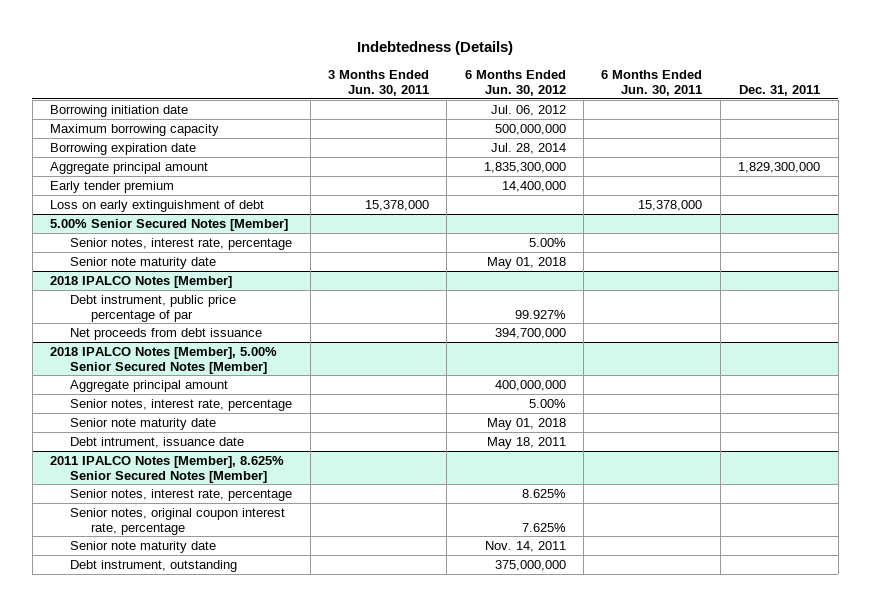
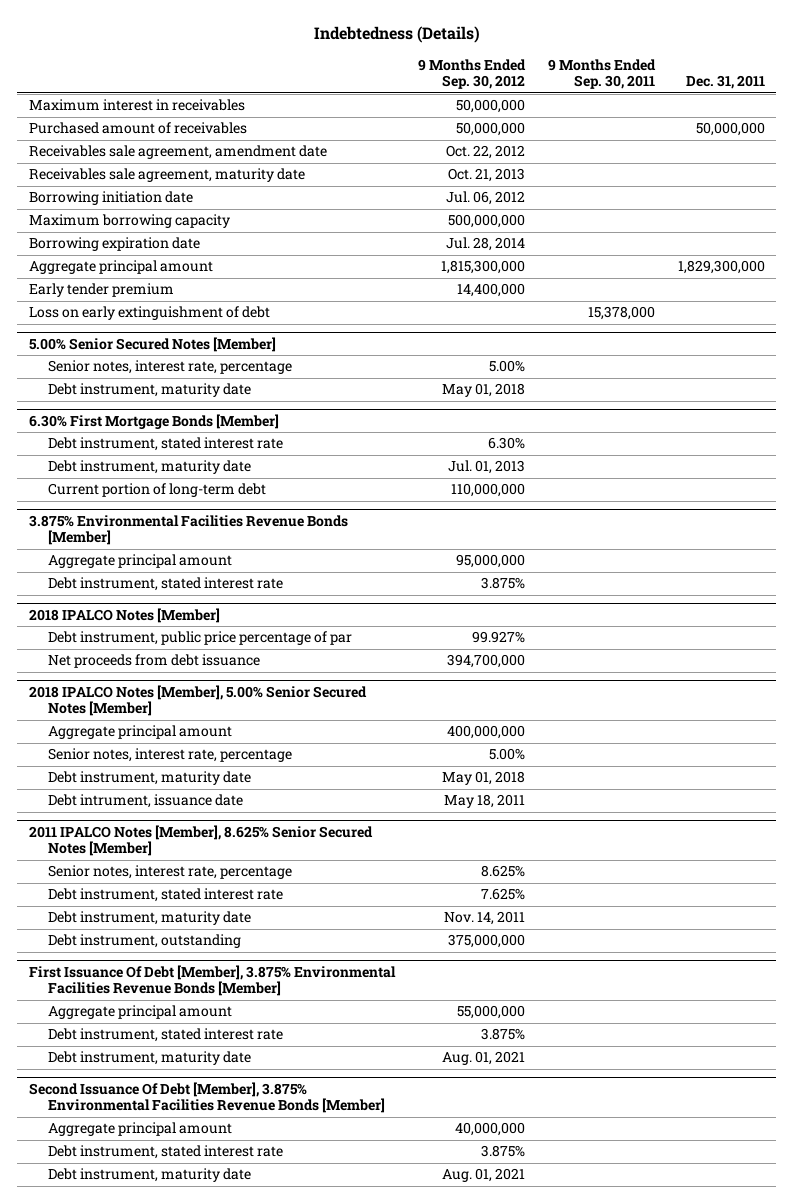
- | 3 Months Ended Jun. 30, 2011 | 6 Months Ended Jun. 30, 2012 | 6 Months Ended Jun. 30, 2011 | Dec. 31, 2011
+ | 9 Months Ended Sep. 30, 2012 | 9 Months Ended Sep. 30, 2011 | Dec. 31, 2011
+ Maximum interest in receivables | 50,000,000 | |
+ Purchased amount of receivables | 50,000,000 | | 50,000,000
+ Receivables sale agreement, amendment date | Oct. 22, 2012 | |
+ Receivables sale agreement, maturity date | Oct. 21, 2013 | |
@ 5.00% Senior Secured Notes [Member]
- Senior note maturity date | | May 01, 2018 | |
+ Debt instrument, maturity date | May 01, 2018 | |
+ 6.30% First Mortgage Bonds [Member]
+ Debt instrument, stated interest rate | 6.30% | |
+ Debt instrument, maturity date | Jul. 01, 2013 | |
+ Current portion of long-term debt | 110,000,000 | |
+ 3.875% Environmental Facilities Revenue Bonds [Member]
+ Aggregate principal amount | 95,000,000 | |
+ Debt instrument, stated interest rate | 3.875% | |
@ 2018 IPALCO Notes [Member], 5.00% Senior Secured Notes [Member]
- Senior note maturity date | | May 01, 2018 | |
+ Debt instrument, maturity date | May 01, 2018 | |
@ 2011 IPALCO Notes [Member], 8.625% Senior Secured Notes [Member]
- Senior notes, original coupon interest rate, percentage | | 7.625% | |
- Senior note maturity date | | Nov. 14, 2011 | |
+ Debt instrument, stated interest rate | 7.625% | |
+ Debt instrument, maturity date | Nov. 14, 2011 | |
+ First Issuance Of Debt [Member], 3.875% Environmental Facilities Revenue Bonds [Member]
+ Aggregate principal amount | 55,000,000 | |
+ Debt instrument, stated interest rate | 3.875% | |
+ Debt instrument, maturity date | Aug. 01, 2021 | |
+ Second Issuance Of Debt [Member], 3.875% Environmental Facilities Revenue Bonds [Member]
+ Aggregate principal amount | 40,000,000 | |
+ Debt instrument, stated interest rate | 3.875% | |
+ Debt instrument, maturity date | Aug. 01, 2021 | |

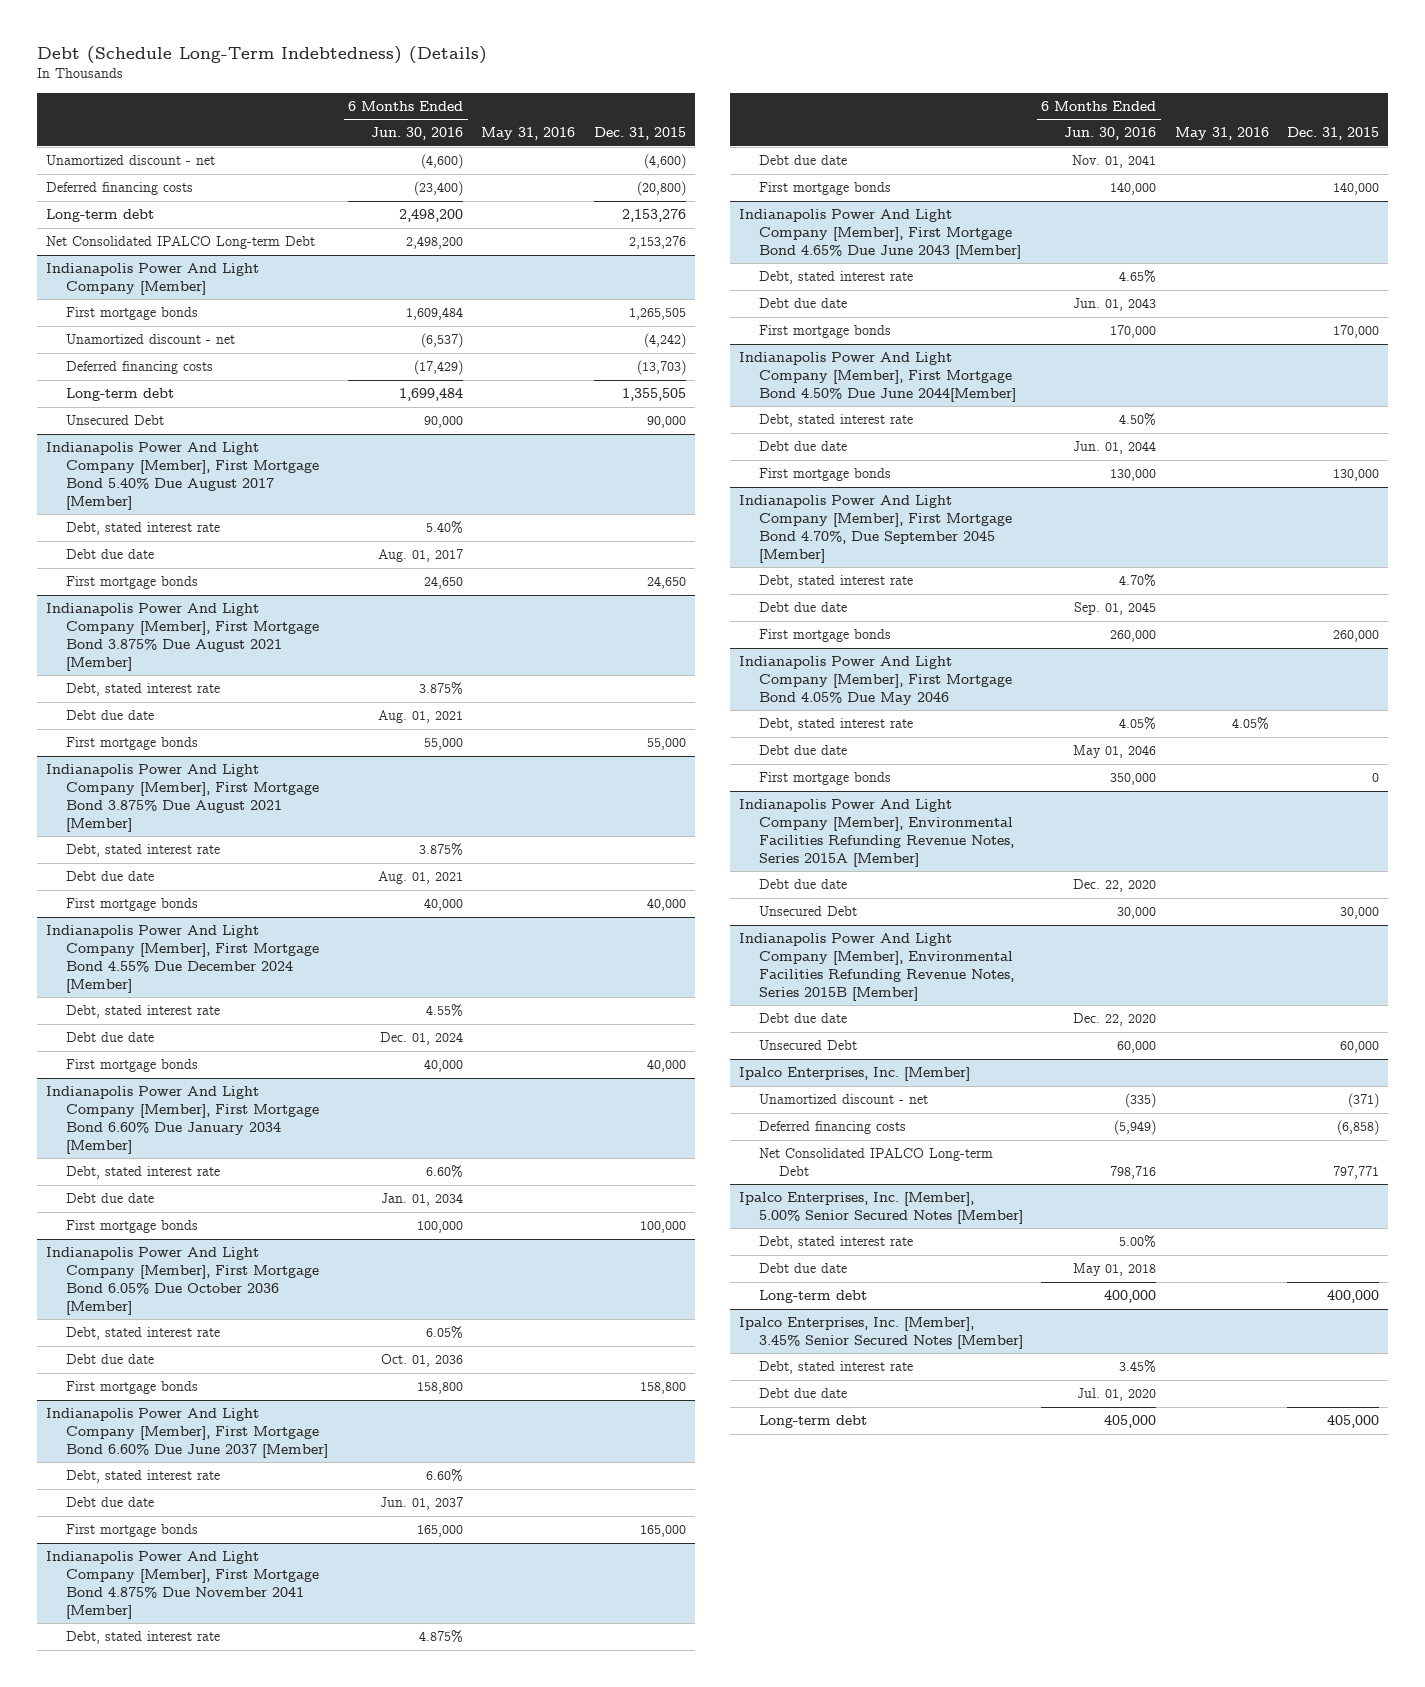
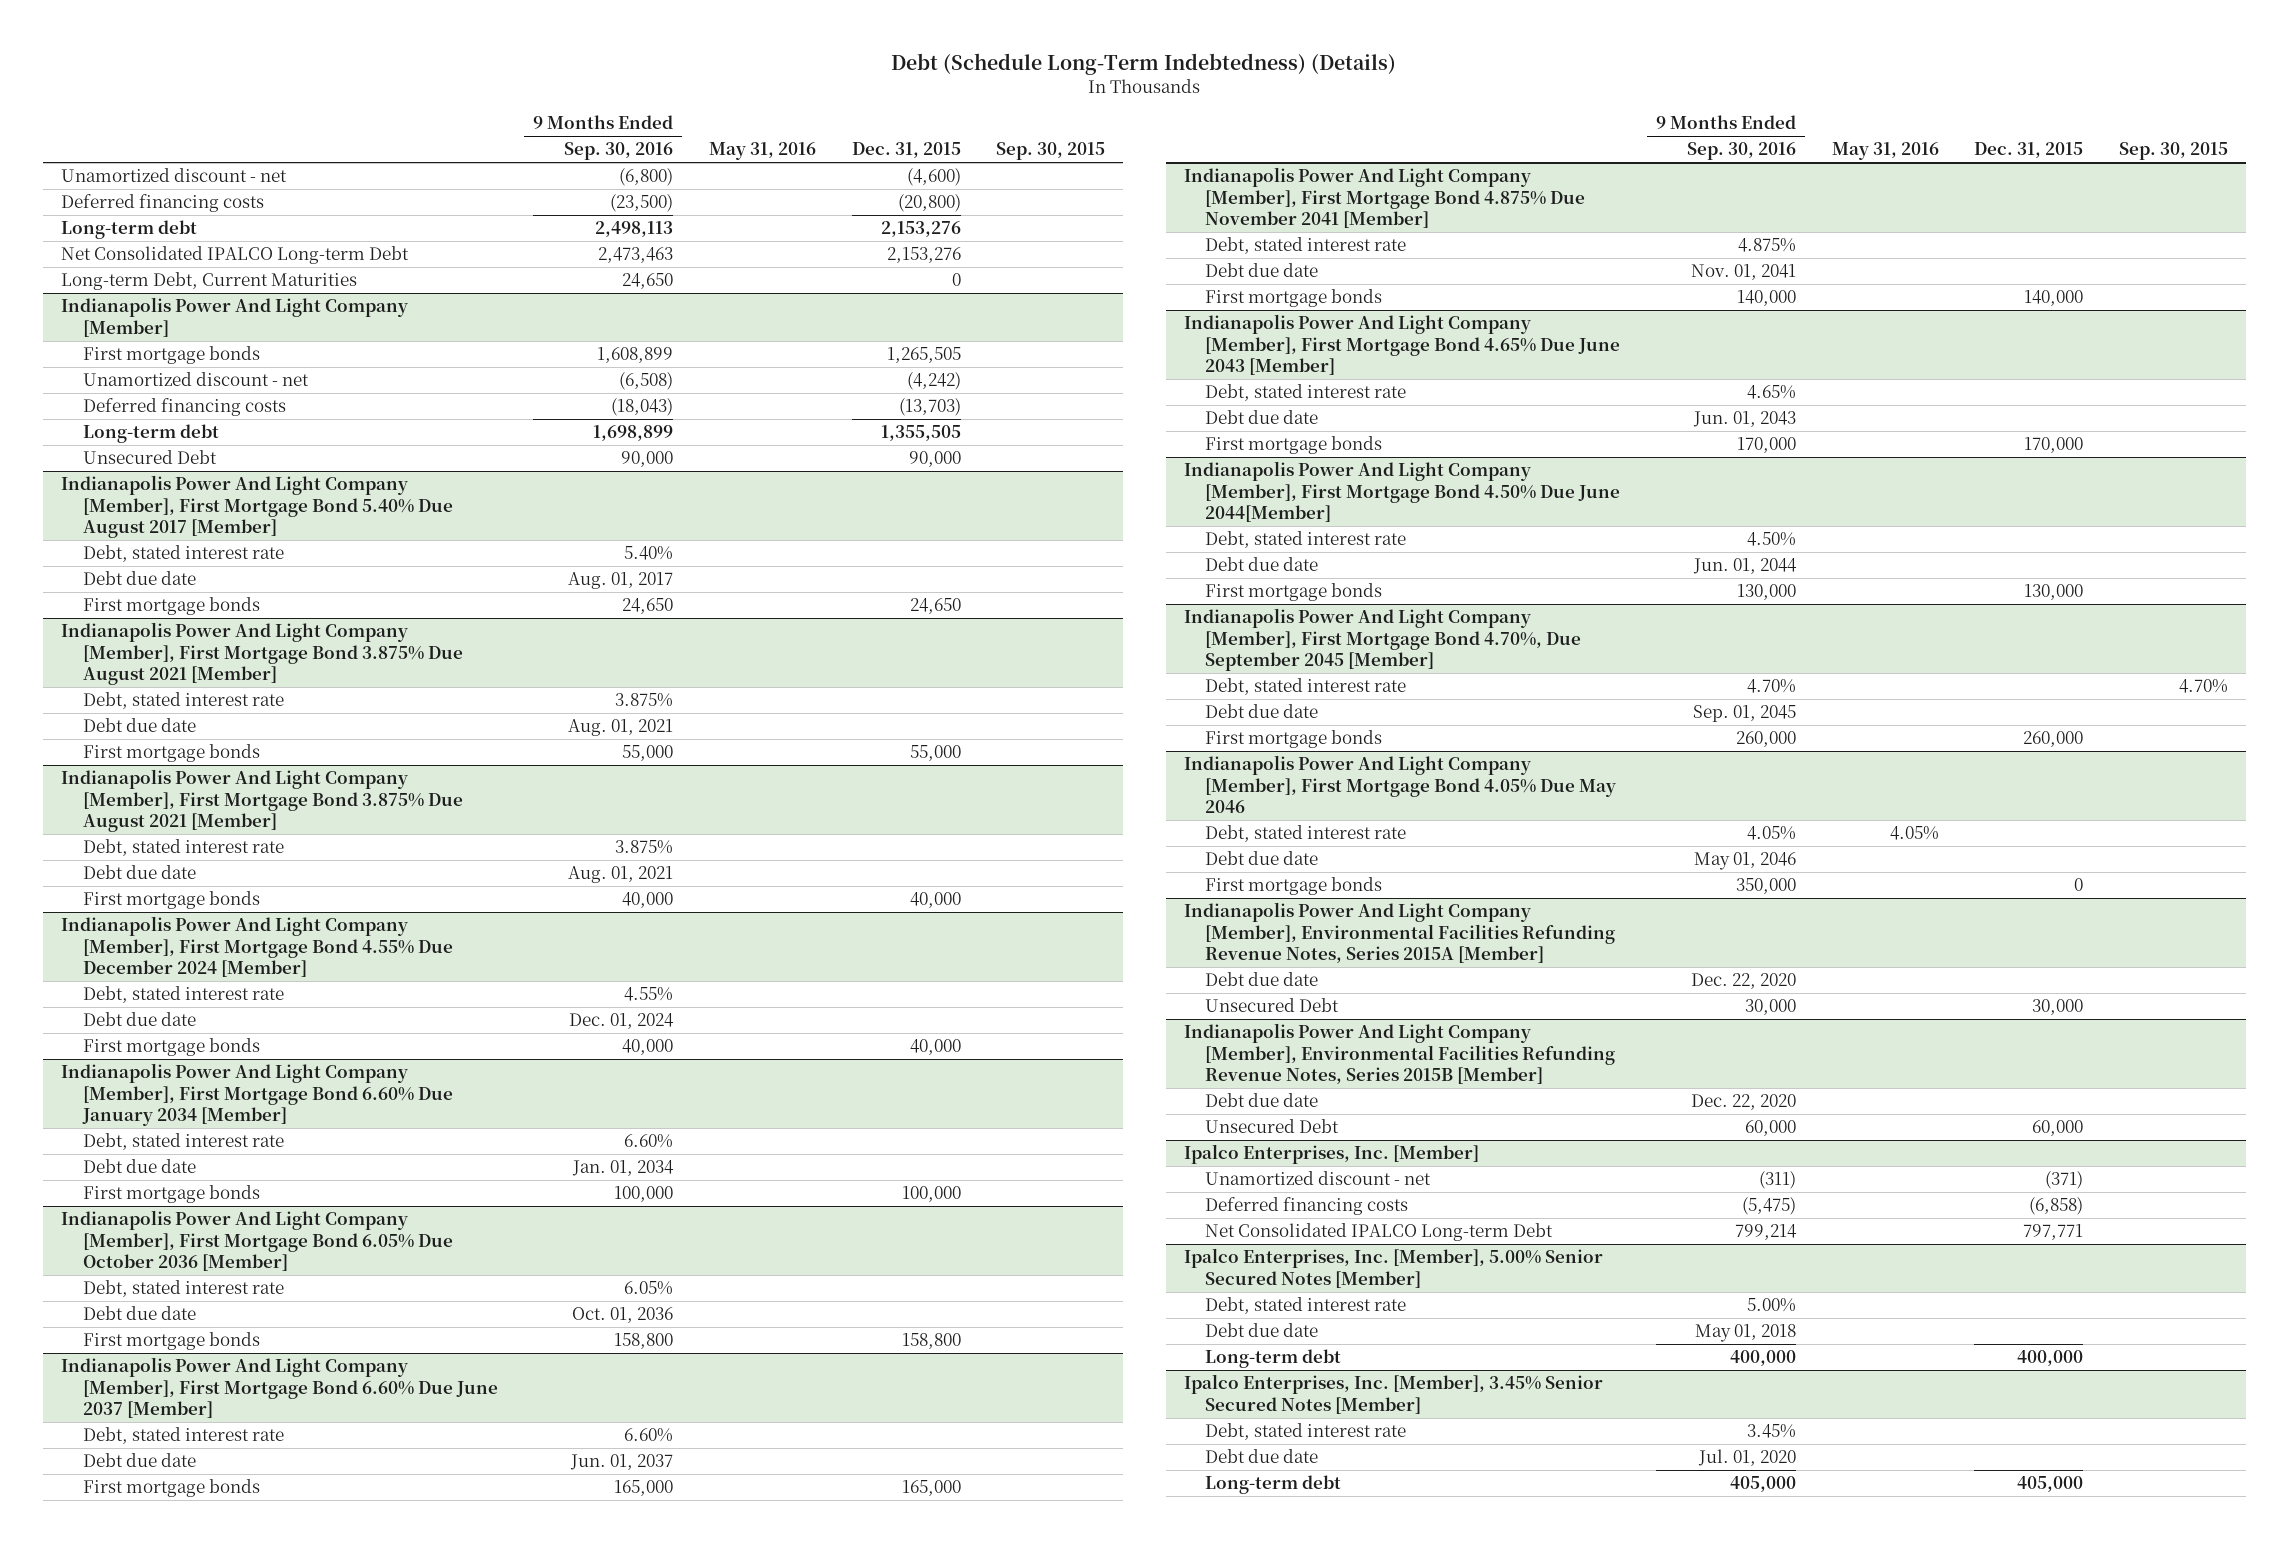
- | 6 Months Ended Jun. 30, 2016 | May 31, 2016 | Dec. 31, 2015
+ | 9 Months Ended Sep. 30, 2016 | May 31, 2016 | Dec. 31, 2015 | Sep. 30, 2015
+ Long-term Debt, Current Maturities | 24,650 | | 0 |

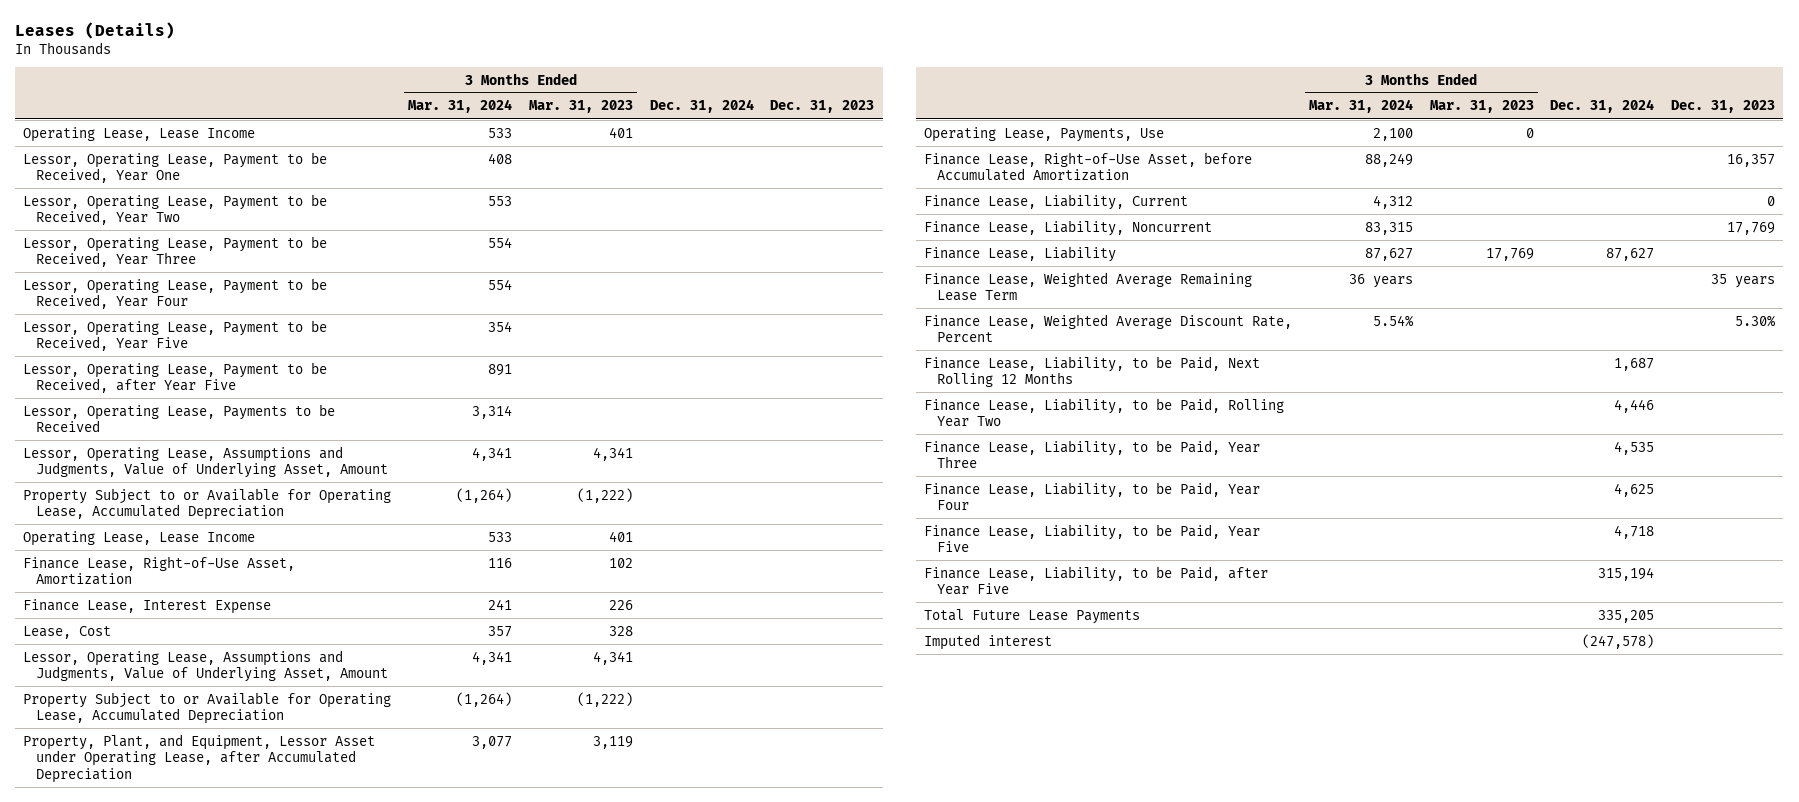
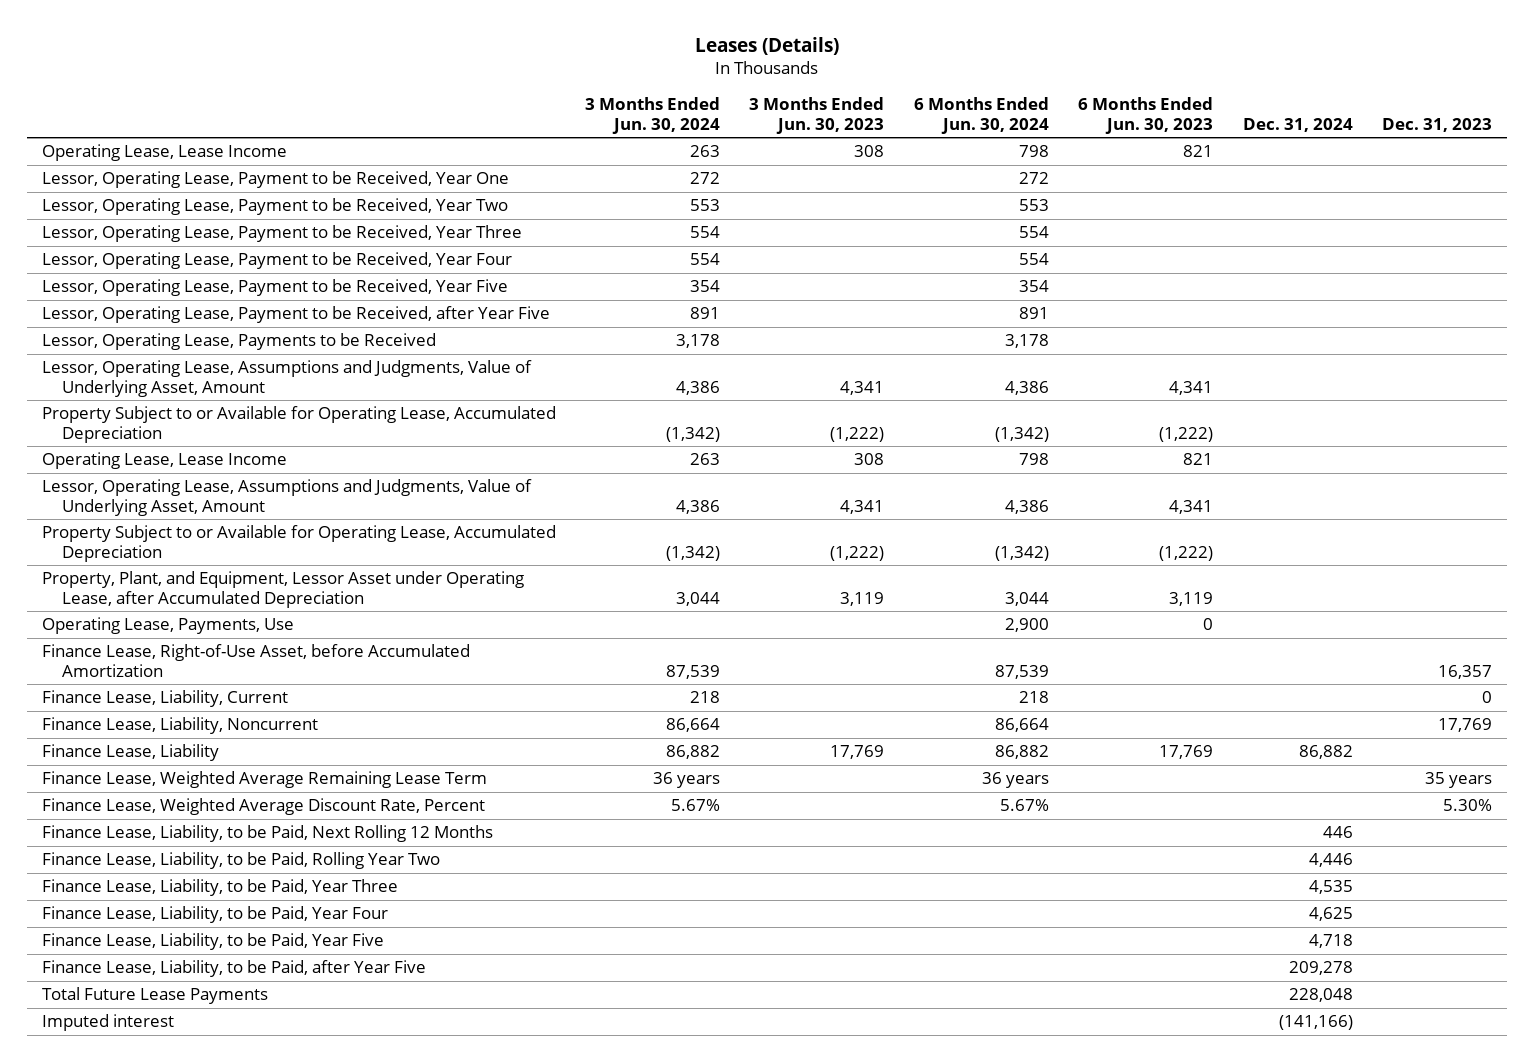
- | 3 Months Ended Mar. 31, 2024 | 3 Months Ended Mar. 31, 2023 | Dec. 31, 2024 | Dec. 31, 2023
+ | 3 Months Ended Jun. 30, 2024 | 3 Months Ended Jun. 30, 2023 | 6 Months Ended Jun. 30, 2024 | 6 Months Ended Jun. 30, 2023 | Dec. 31, 2024 | Dec. 31, 2023
- Finance Lease, Right-of-Use Asset, Amortization | 116 | 102 | |
- Finance Lease, Interest Expense | 241 | 226 | |
- Lease, Cost | 357 | 328 | |
- Finance Lease, Liability | 87,627 | 17,769 | 87,627 |
+ Finance Lease, Liability | 86,882 | 17,769 | 86,882 | 17,769 | 86,882 |
- Finance Lease, Liability, to be Paid, Next Rolling 12 Months | | | 1,687 |
+ Finance Lease, Liability, to be Paid, Next Rolling 12 Months | | | | | 446 |
- Finance Lease, Liability, to be Paid, after Year Five | | | 315,194 |
- Total Future Lease Payments | | | 335,205 |
- Imputed interest | | | (247,578) |
+ Finance Lease, Liability, to be Paid, after Year Five | | | | | 209,278 |
+ Total Future Lease Payments | | | | | 228,048 |
+ Imputed interest | | | | | (141,166) |

